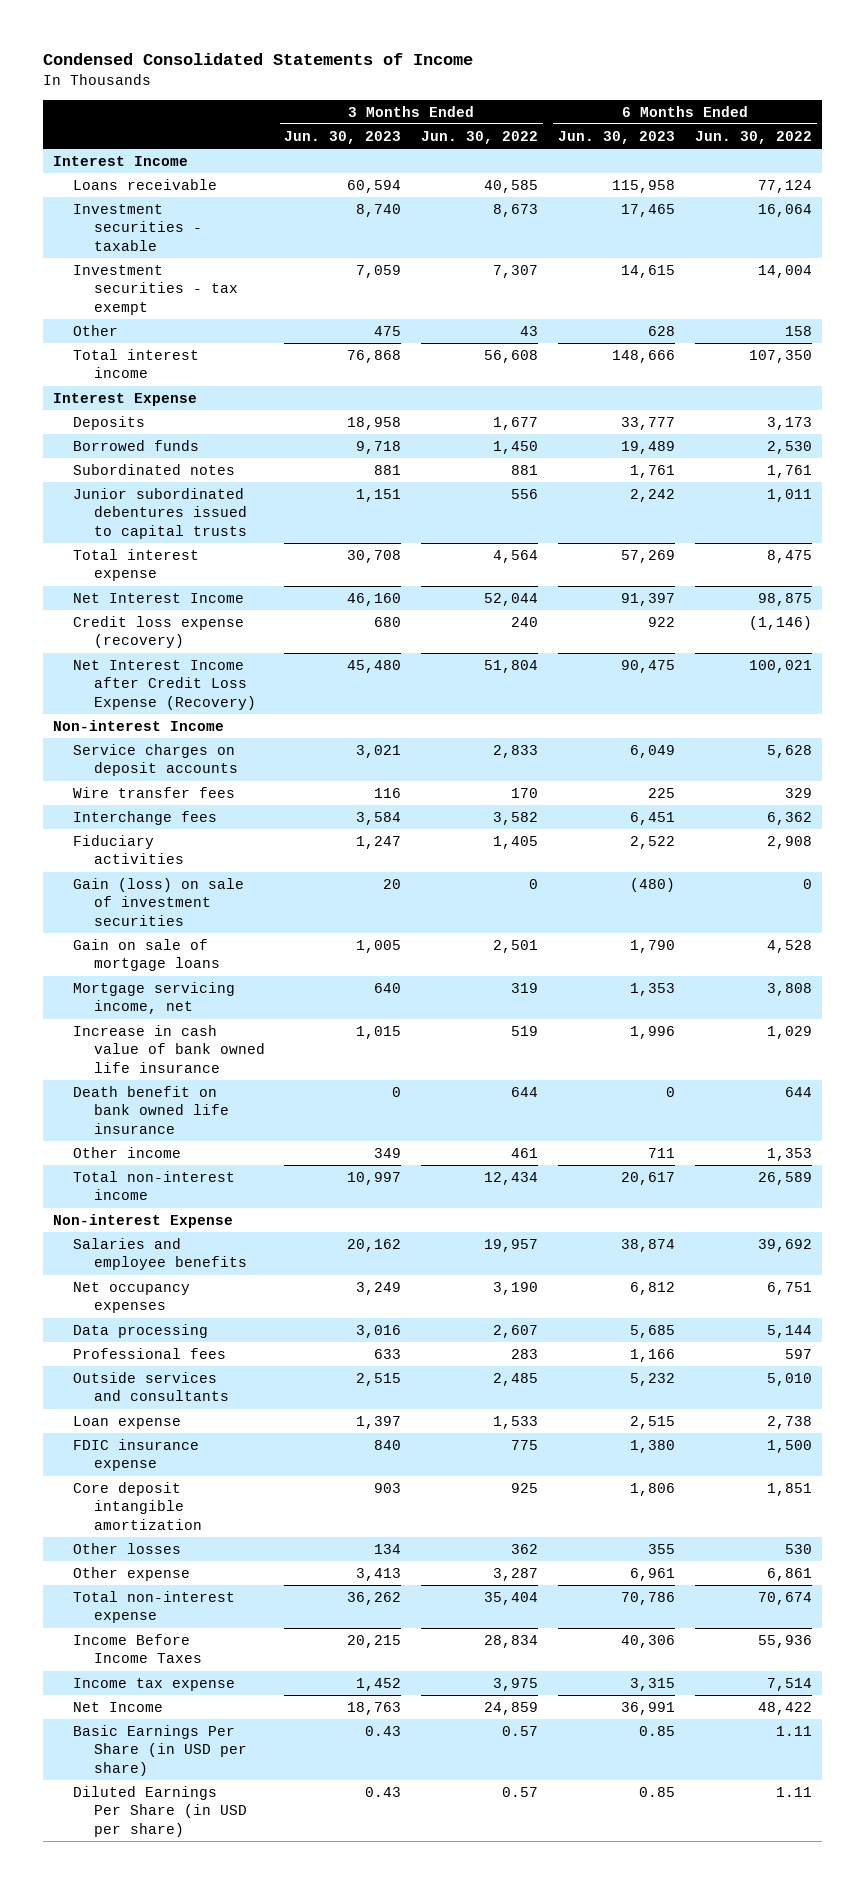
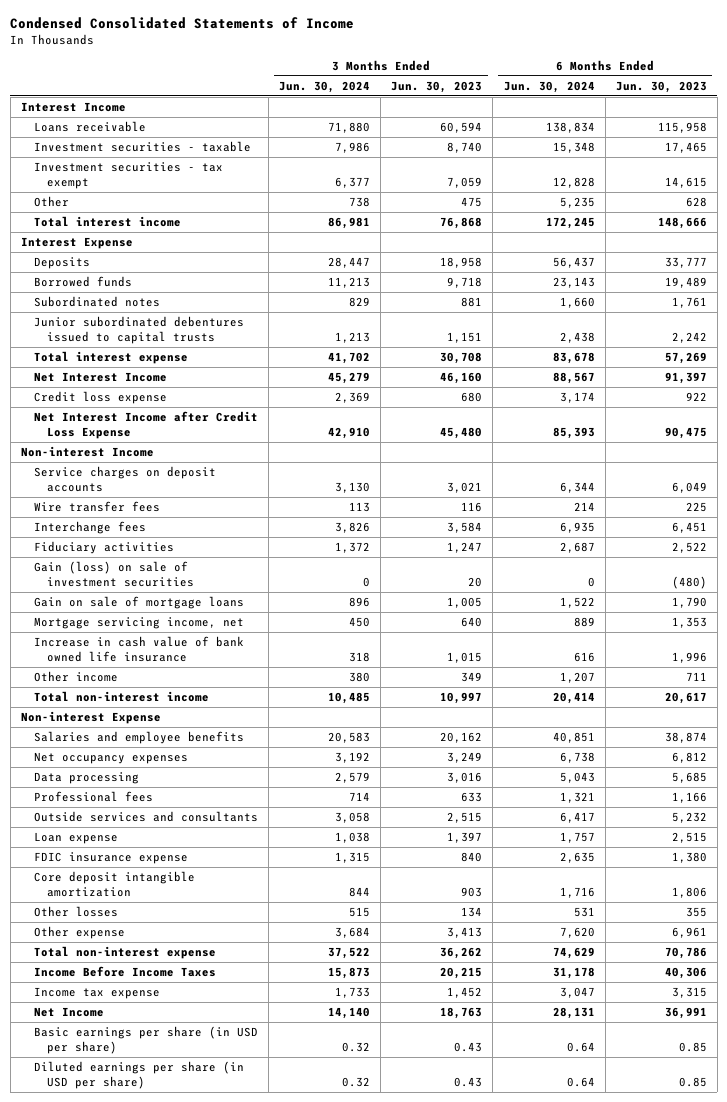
- | 3 Months Ended Jun. 30, 2023 | 3 Months Ended Jun. 30, 2022 | 6 Months Ended Jun. 30, 2023 | 6 Months Ended Jun. 30, 2022
+ | 3 Months Ended Jun. 30, 2024 | 3 Months Ended Jun. 30, 2023 | 6 Months Ended Jun. 30, 2024 | 6 Months Ended Jun. 30, 2023
- Credit loss expense (recovery) | 680 | 240 | 922 | (1,146)
- Net Interest Income after Credit Loss Expense (Recovery) | 45,480 | 51,804 | 90,475 | 100,021
+ Credit loss expense | 2,369 | 680 | 3,174 | 922
+ Net Interest Income after Credit Loss Expense | 42,910 | 45,480 | 85,393 | 90,475
- Death benefit on bank owned life insurance | 0 | 644 | 0 | 644
- Basic Earnings Per Share (in USD per share) | 0.43 | 0.57 | 0.85 | 1.11
- Diluted Earnings Per Share (in USD per share) | 0.43 | 0.57 | 0.85 | 1.11
+ Basic earnings per share (in USD per share) | 0.32 | 0.43 | 0.64 | 0.85
+ Diluted earnings per share (in USD per share) | 0.32 | 0.43 | 0.64 | 0.85

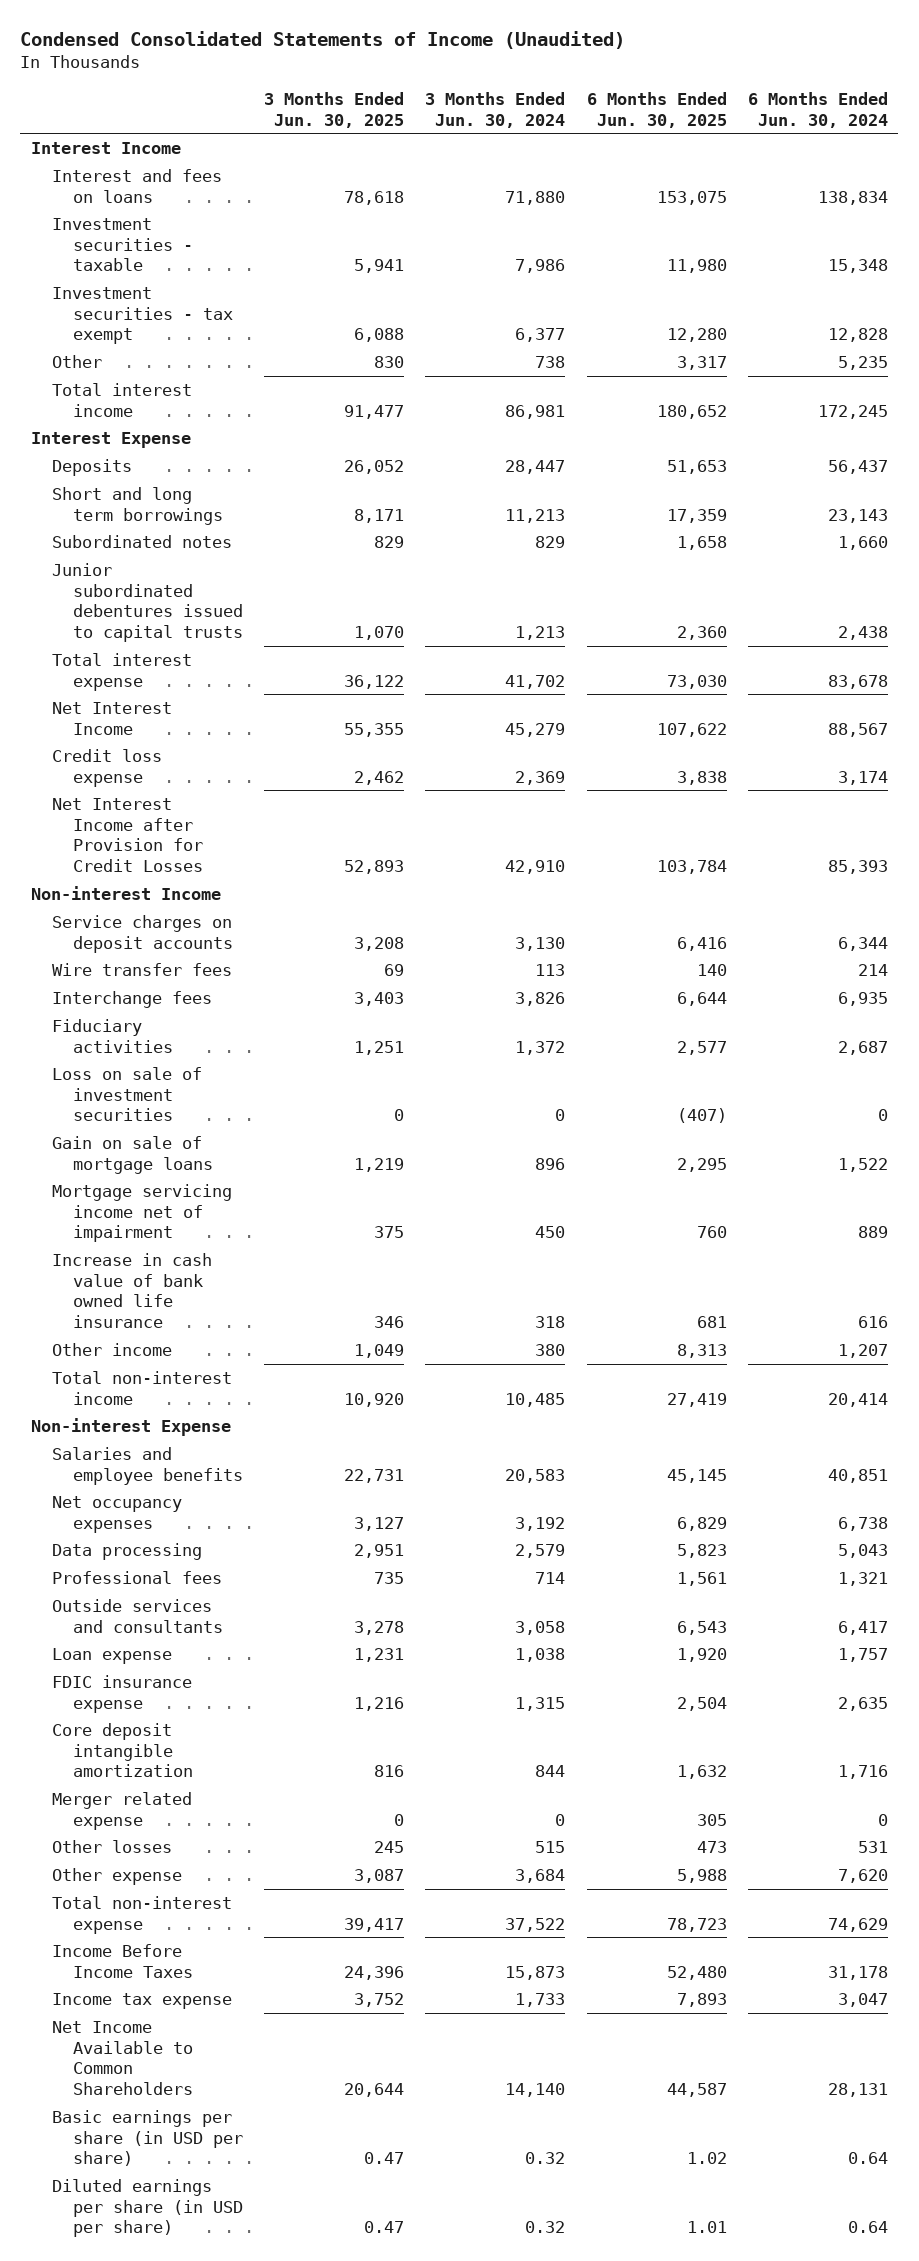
- Condensed Consolidated Statements of Income
+ Condensed Consolidated Statements of Income (Unaudited)
- | 3 Months Ended Jun. 30, 2024 | 3 Months Ended Jun. 30, 2023 | 6 Months Ended Jun. 30, 2024 | 6 Months Ended Jun. 30, 2023
+ | 3 Months Ended Jun. 30, 2025 | 3 Months Ended Jun. 30, 2024 | 6 Months Ended Jun. 30, 2025 | 6 Months Ended Jun. 30, 2024
- Loans receivable | 71,880 | 60,594 | 138,834 | 115,958
+ Interest and fees on loans | 78,618 | 71,880 | 153,075 | 138,834
- Borrowed funds | 11,213 | 9,718 | 23,143 | 19,489
+ Short and long term borrowings | 8,171 | 11,213 | 17,359 | 23,143
- Net Interest Income after Credit Loss Expense | 42,910 | 45,480 | 85,393 | 90,475
+ Net Interest Income after Provision for Credit Losses | 52,893 | 42,910 | 103,784 | 85,393
- Gain (loss) on sale of investment securities | 0 | 20 | 0 | (480)
+ Loss on sale of investment securities | 0 | 0 | (407) | 0
- Mortgage servicing income, net | 450 | 640 | 889 | 1,353
+ Mortgage servicing income net of impairment | 375 | 450 | 760 | 889
+ Merger related expense | 0 | 0 | 305 | 0
- Net Income | 14,140 | 18,763 | 28,131 | 36,991
+ Net Income Available to Common Shareholders | 20,644 | 14,140 | 44,587 | 28,131

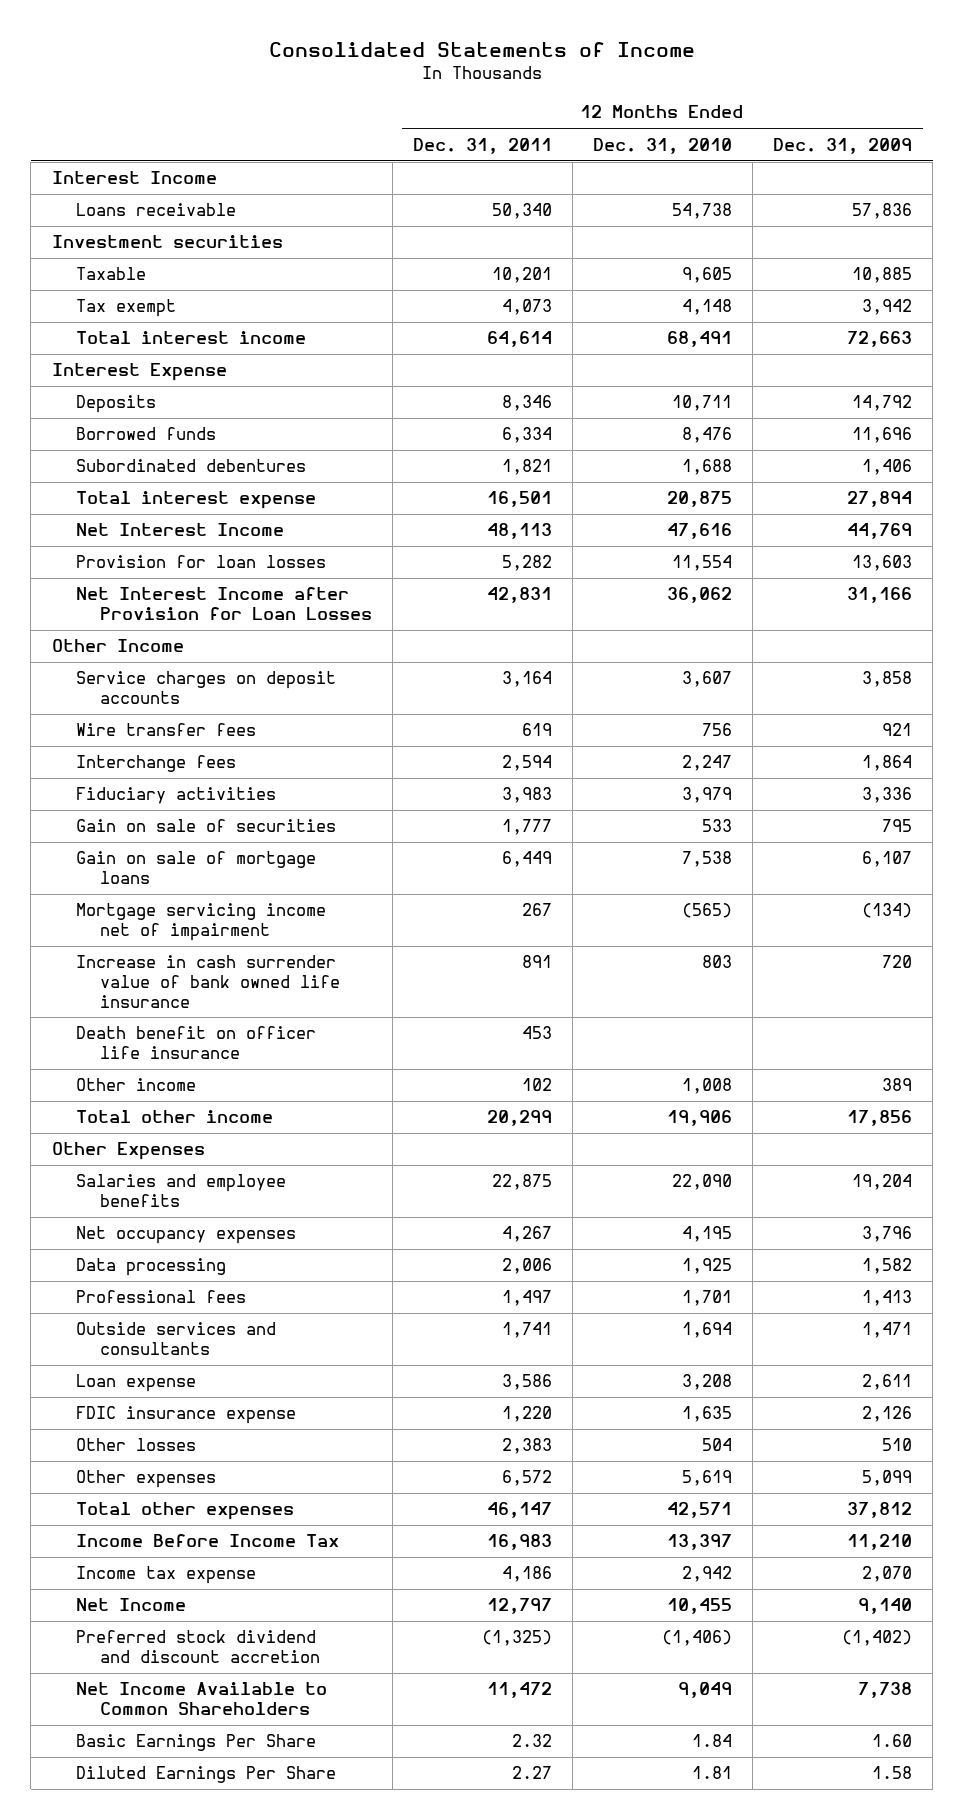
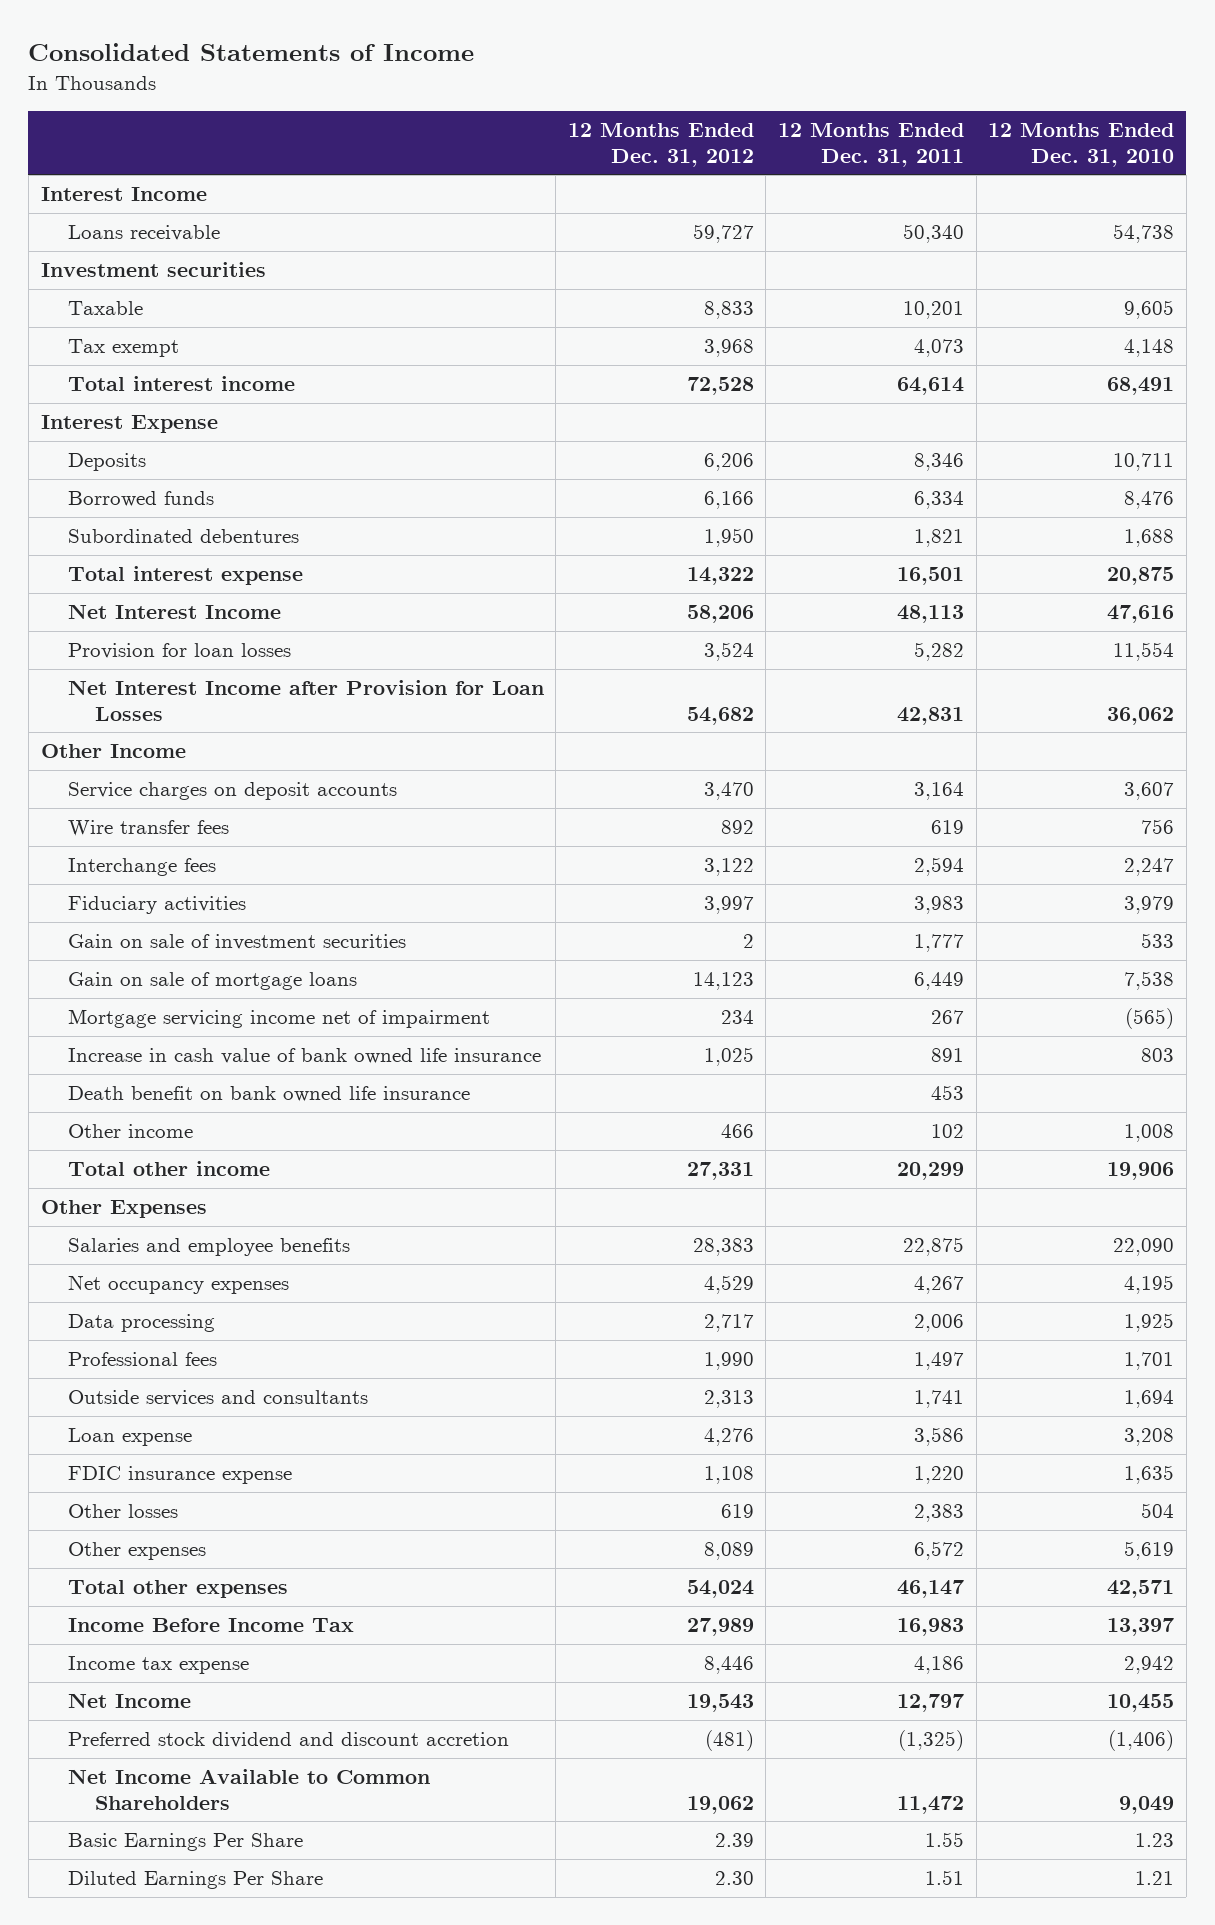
- | 12 Months Ended Dec. 31, 2011 | 12 Months Ended Dec. 31, 2010 | 12 Months Ended Dec. 31, 2009
+ | 12 Months Ended Dec. 31, 2012 | 12 Months Ended Dec. 31, 2011 | 12 Months Ended Dec. 31, 2010
- Gain on sale of securities | 1,777 | 533 | 795
+ Gain on sale of investment securities | 2 | 1,777 | 533
- Increase in cash surrender value of bank owned life insurance | 891 | 803 | 720
- Death benefit on officer life insurance | 453 | |
+ Increase in cash value of bank owned life insurance | 1,025 | 891 | 803
+ Death benefit on bank owned life insurance | | 453 |
- Basic Earnings Per Share | 2.32 | 1.84 | 1.60
- Diluted Earnings Per Share | 2.27 | 1.81 | 1.58
+ Basic Earnings Per Share | 2.39 | 1.55 | 1.23
+ Diluted Earnings Per Share | 2.30 | 1.51 | 1.21

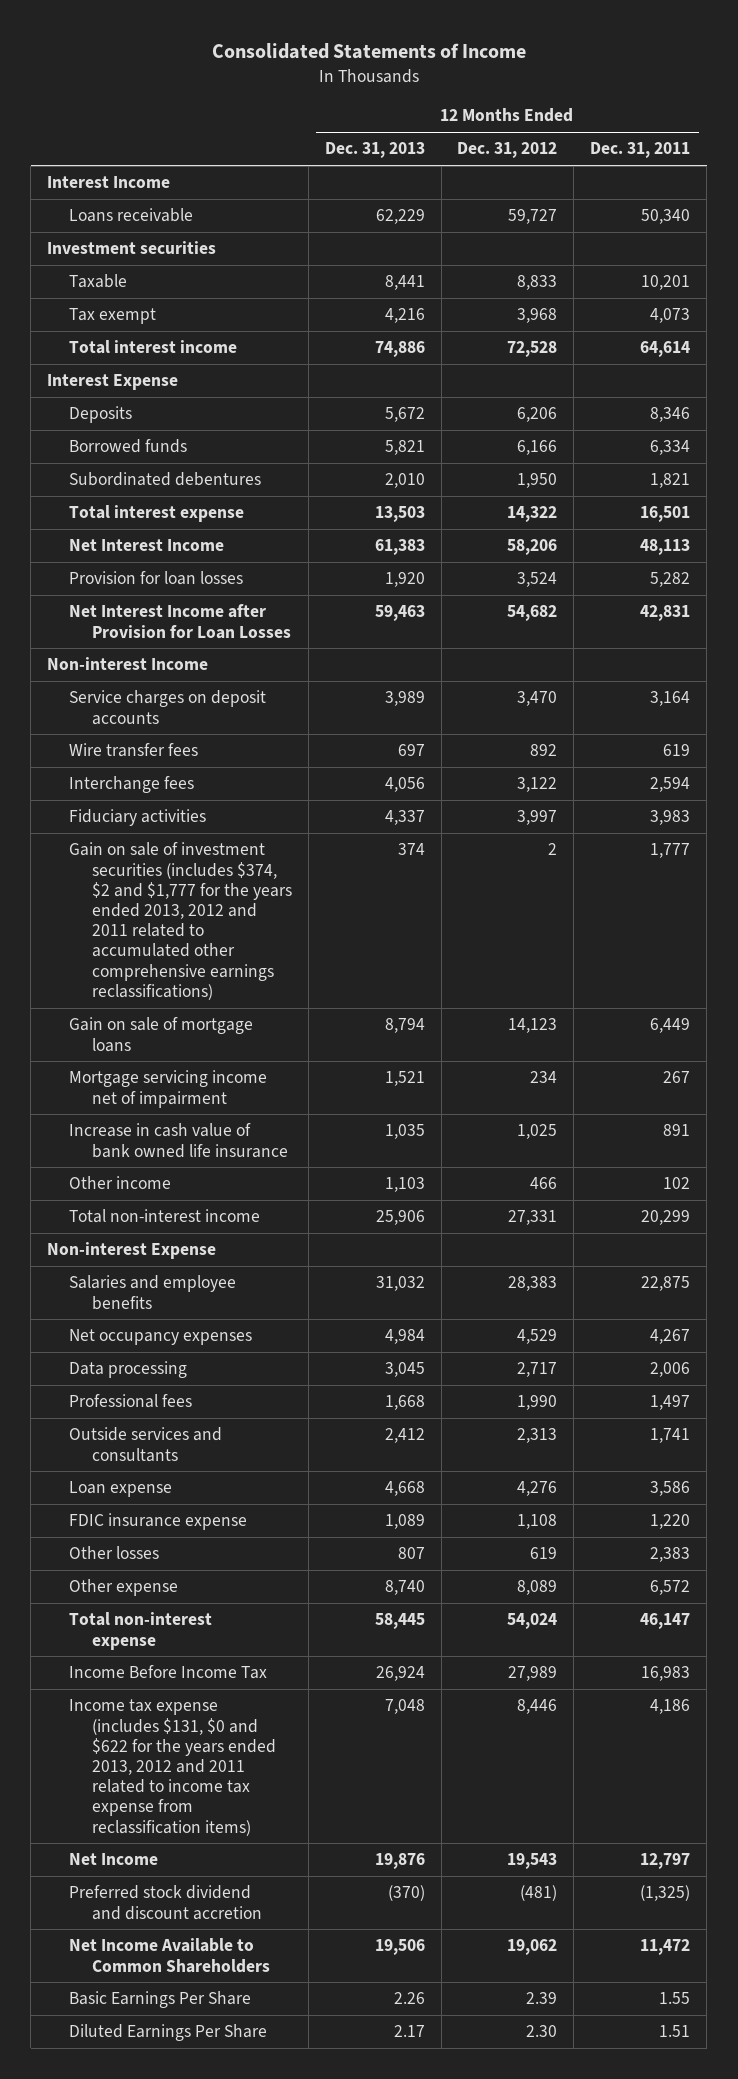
- | 12 Months Ended Dec. 31, 2012 | 12 Months Ended Dec. 31, 2011 | 12 Months Ended Dec. 31, 2010
+ | 12 Months Ended Dec. 31, 2013 | 12 Months Ended Dec. 31, 2012 | 12 Months Ended Dec. 31, 2011
- Other Income
+ Non-interest Income
- Gain on sale of investment securities | 2 | 1,777 | 533
+ Gain on sale of investment securities (includes $374, $2 and $1,777 for the years ended 2013, 2012 and 2011 related to accumulated other comprehensive earnings reclassifications) | 374 | 2 | 1,777
- Death benefit on bank owned life insurance | | 453 |
- Total other income | 27,331 | 20,299 | 19,906
- Other Expenses
+ Total non-interest income | 25,906 | 27,331 | 20,299
+ Non-interest Expense
- Other expenses | 8,089 | 6,572 | 5,619
- Total other expenses | 54,024 | 46,147 | 42,571
+ Other expense | 8,740 | 8,089 | 6,572
+ Total non-interest expense | 58,445 | 54,024 | 46,147
- Income tax expense | 8,446 | 4,186 | 2,942
+ Income tax expense (includes $131, $0 and $622 for the years ended 2013, 2012 and 2011 related to income tax expense from reclassification items) | 7,048 | 8,446 | 4,186

